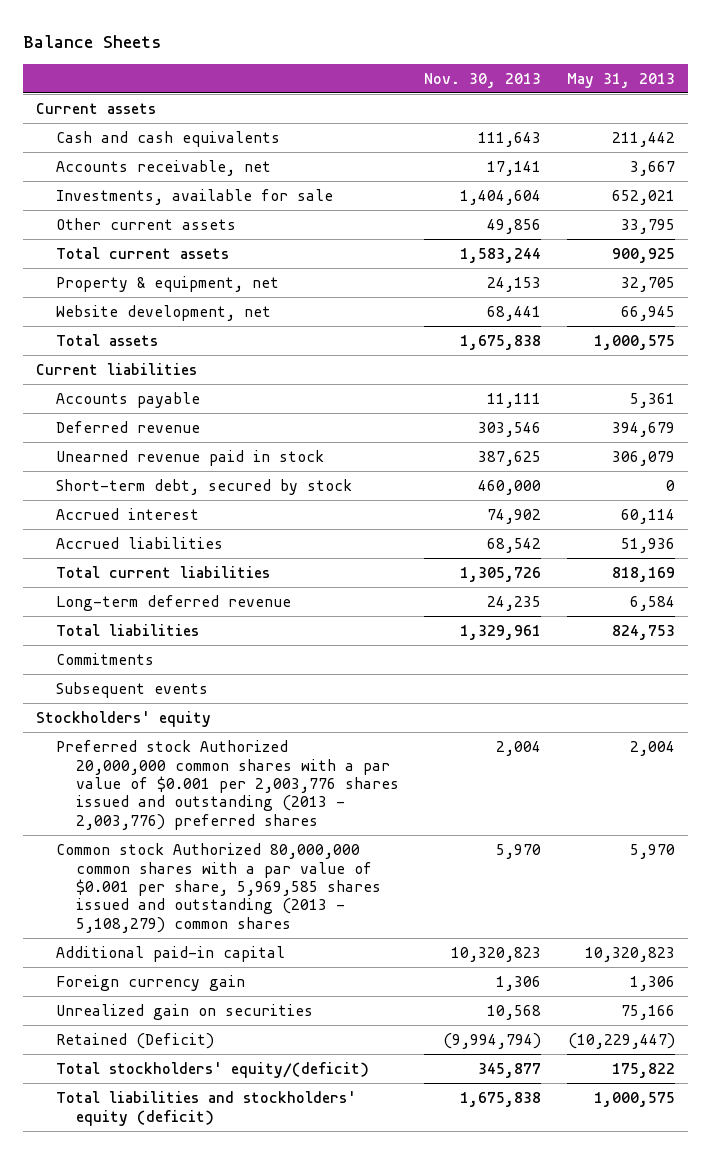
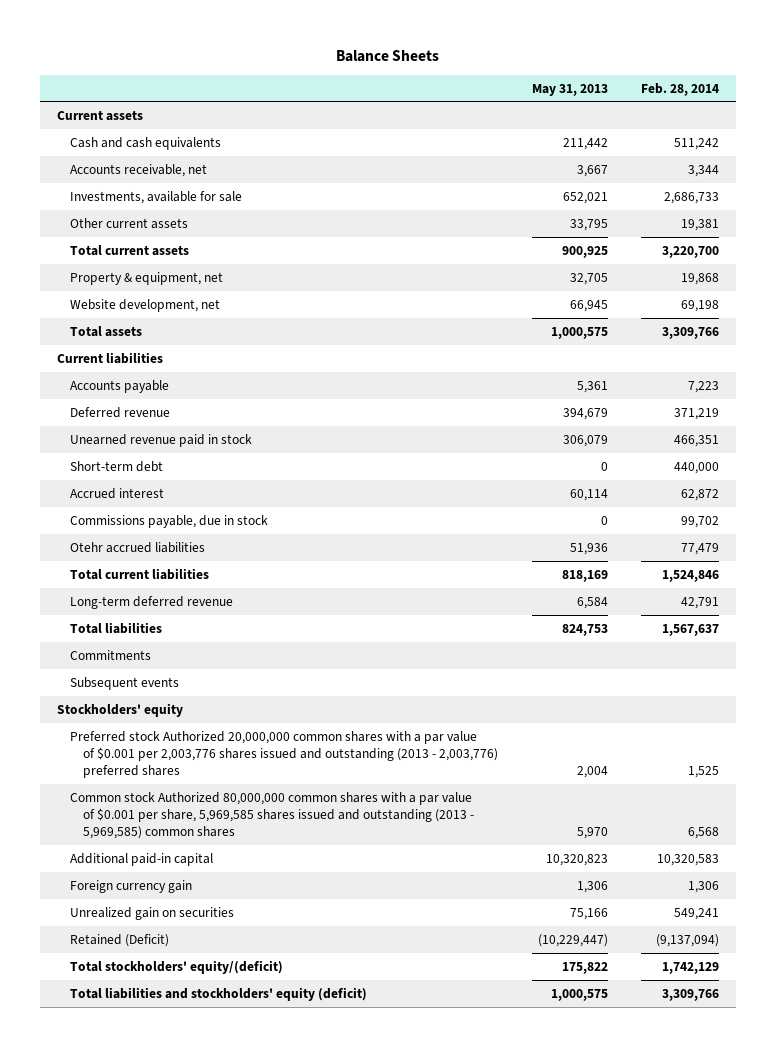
- | Nov. 30, 2013 | May 31, 2013
+ | May 31, 2013 | Feb. 28, 2014
- Short-term debt, secured by stock | 460,000 | 0
+ Short-term debt | 0 | 440,000
- Accrued liabilities | 68,542 | 51,936
+ Commissions payable, due in stock | 0 | 99,702
+ Otehr accrued liabilities | 51,936 | 77,479
- Common stock Authorized 80,000,000 common shares with a par value of $0.001 per share, 5,969,585 shares issued and outstanding (2013 - 5,108,279) common shares | 5,970 | 5,970
+ Common stock Authorized 80,000,000 common shares with a par value of $0.001 per share, 5,969,585 shares issued and outstanding (2013 - 5,969,585) common shares | 5,970 | 6,568

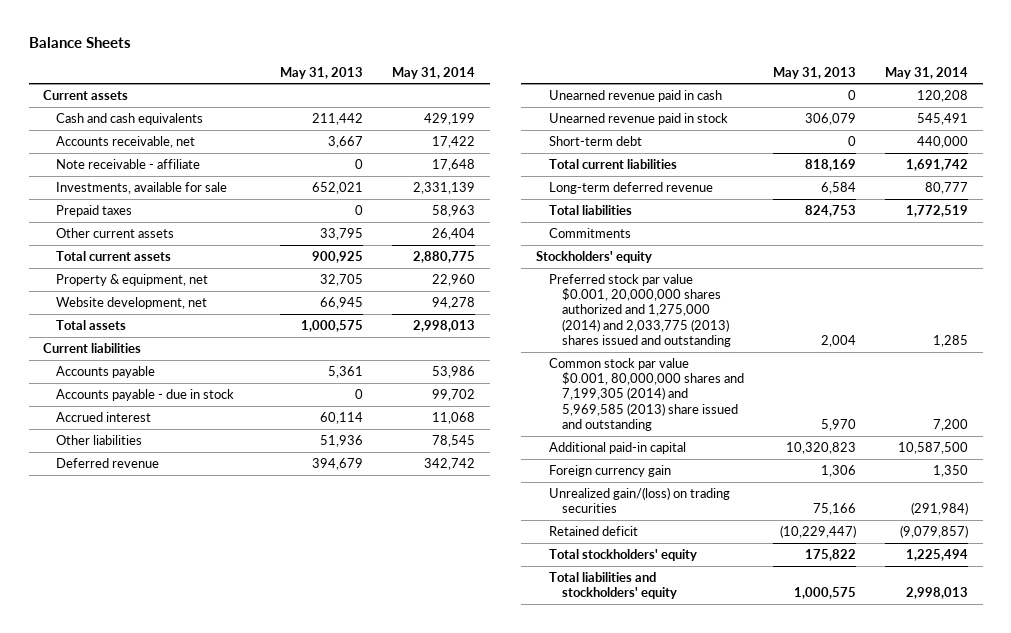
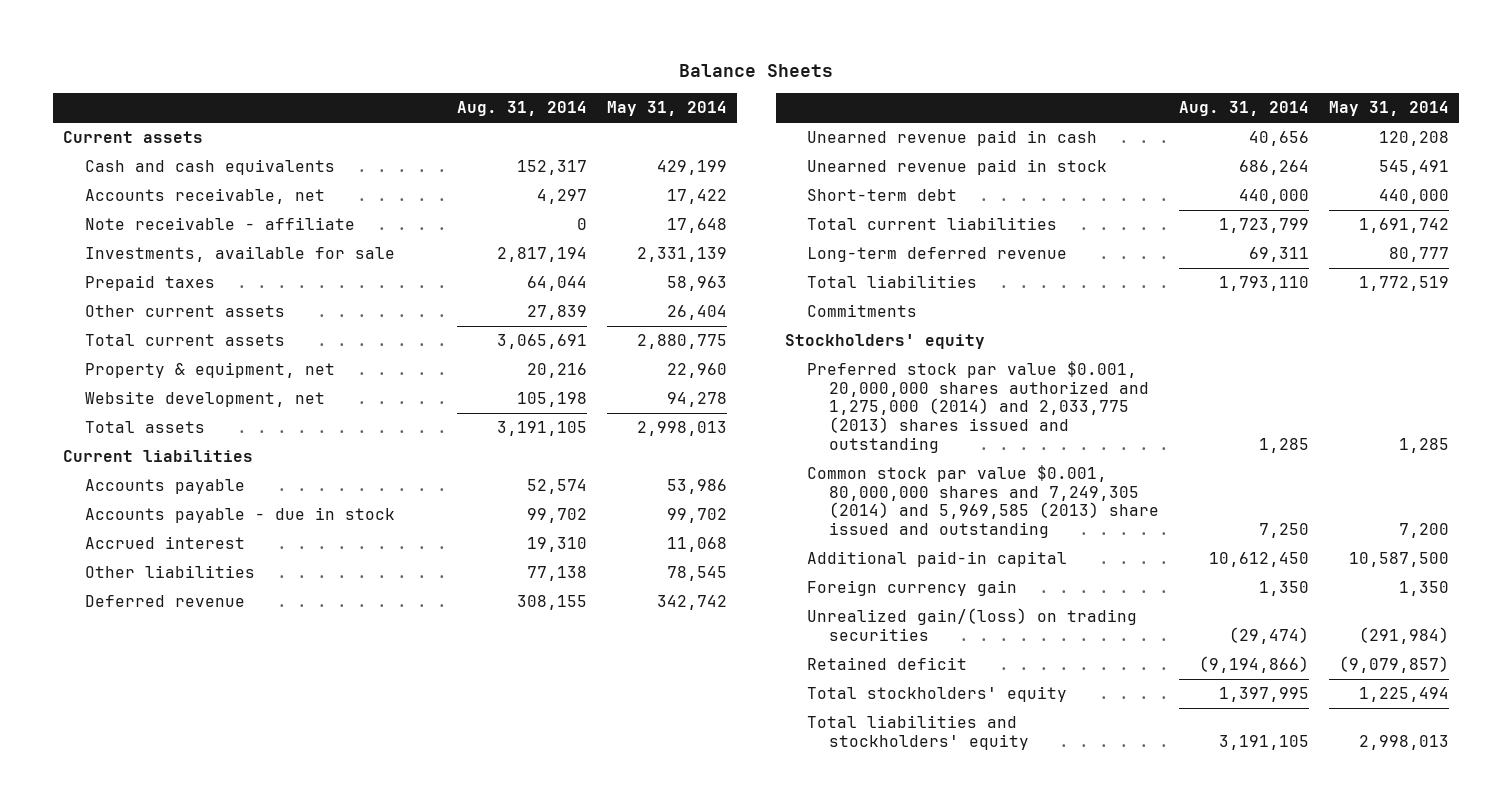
- | May 31, 2013 | May 31, 2014
+ | Aug. 31, 2014 | May 31, 2014
- Common stock par value $0.001, 80,000,000 shares and 7,199,305 (2014) and 5,969,585 (2013) share issued and outstanding | 5,970 | 7,200
+ Common stock par value $0.001, 80,000,000 shares and 7,249,305 (2014) and 5,969,585 (2013) share issued and outstanding | 7,250 | 7,200

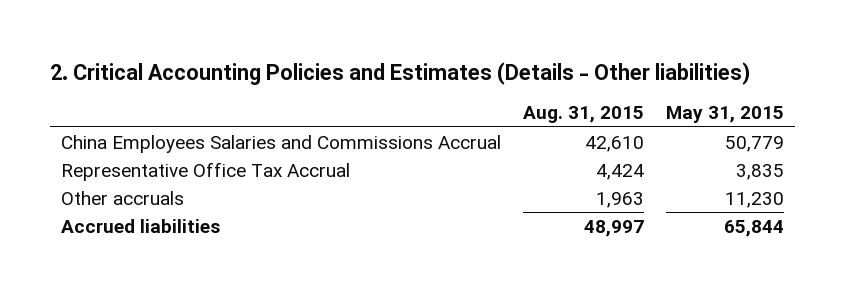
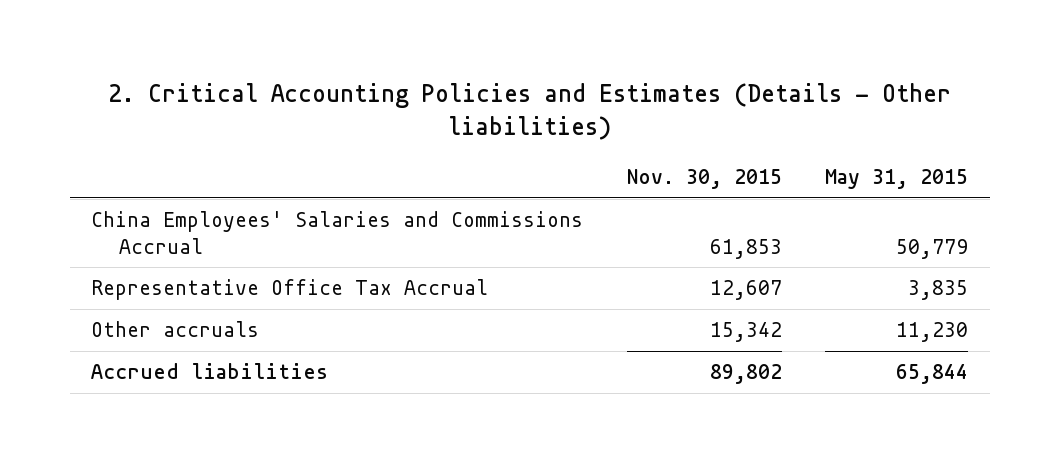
- | Aug. 31, 2015 | May 31, 2015
+ | Nov. 30, 2015 | May 31, 2015
- China Employees Salaries and Commissions Accrual | 42,610 | 50,779
+ China Employees' Salaries and Commissions Accrual | 61,853 | 50,779

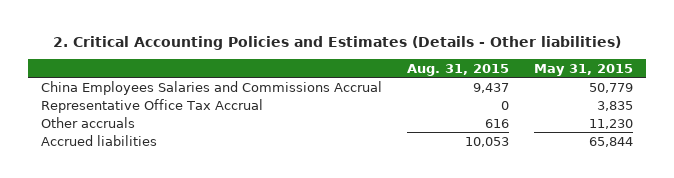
- | Nov. 30, 2015 | May 31, 2015
+ | Aug. 31, 2015 | May 31, 2015
- China Employees' Salaries and Commissions Accrual | 61,853 | 50,779
+ China Employees Salaries and Commissions Accrual | 9,437 | 50,779

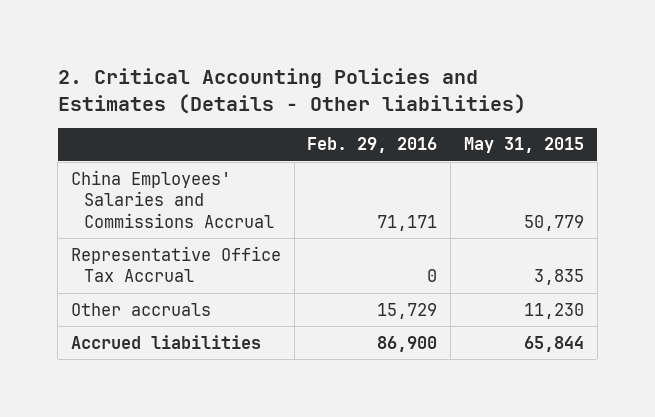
- | Aug. 31, 2015 | May 31, 2015
+ | Feb. 29, 2016 | May 31, 2015
- China Employees Salaries and Commissions Accrual | 9,437 | 50,779
+ China Employees' Salaries and Commissions Accrual | 71,171 | 50,779

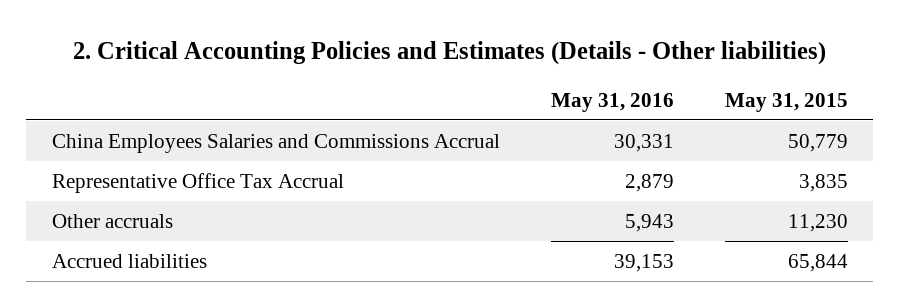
- | Feb. 29, 2016 | May 31, 2015
+ | May 31, 2016 | May 31, 2015
- China Employees' Salaries and Commissions Accrual | 71,171 | 50,779
+ China Employees Salaries and Commissions Accrual | 30,331 | 50,779

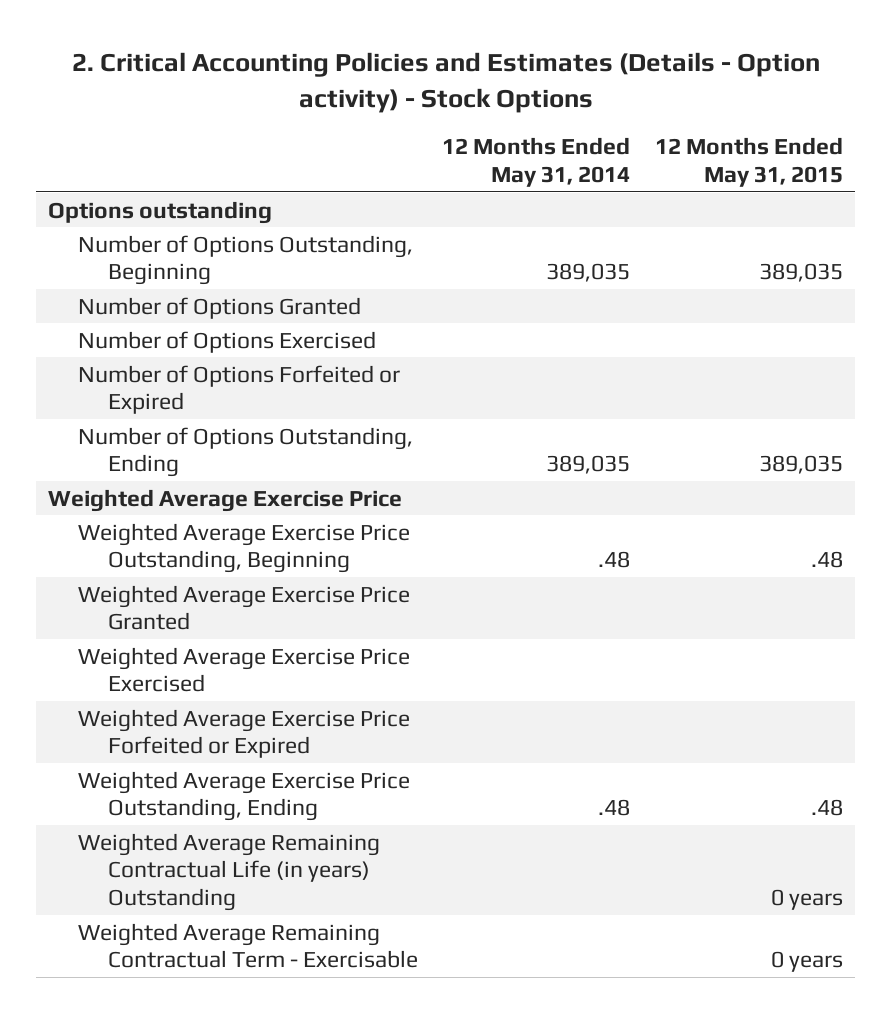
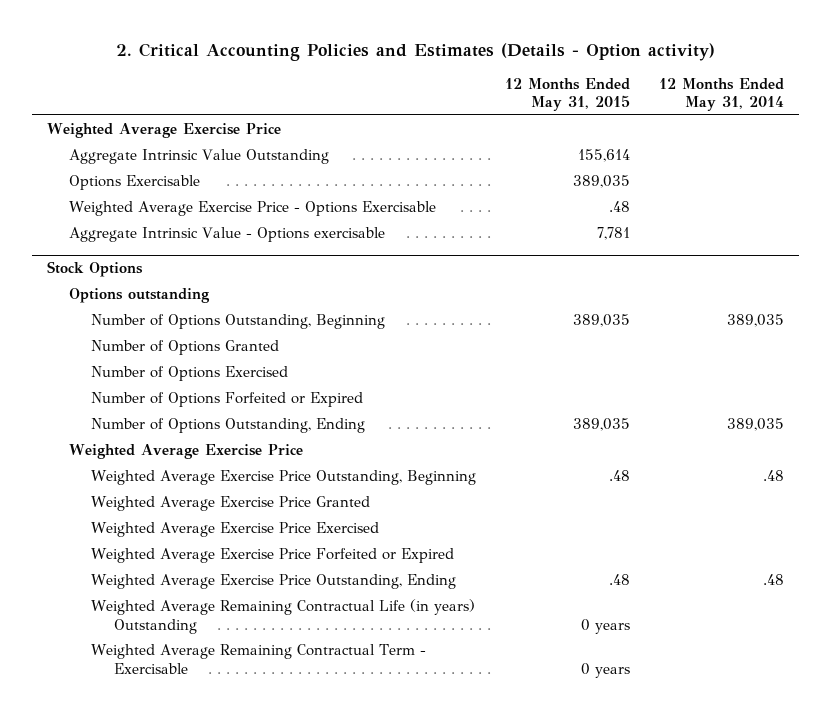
- 2. Critical Accounting Policies and Estimates (Details - Option activity) - Stock Options
+ 2. Critical Accounting Policies and Estimates (Details - Option activity)
- | 12 Months Ended May 31, 2014 | 12 Months Ended May 31, 2015
+ | 12 Months Ended May 31, 2015 | 12 Months Ended May 31, 2014
+ Weighted Average Exercise Price
+ Aggregate Intrinsic Value Outstanding | 155,614 |
+ Options Exercisable | 389,035 |
+ Weighted Average Exercise Price - Options Exercisable | .48 |
+ Aggregate Intrinsic Value - Options exercisable | 7,781 |
+ Stock Options

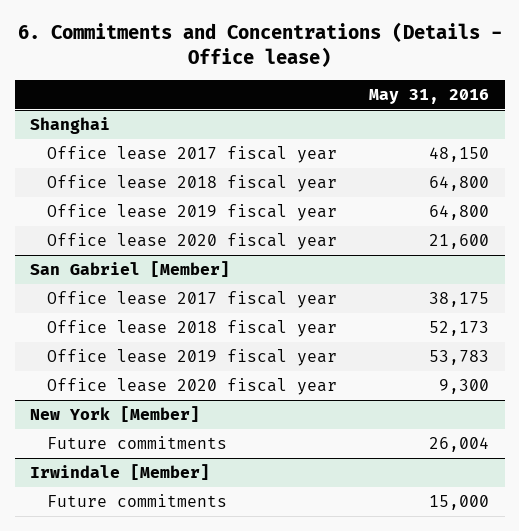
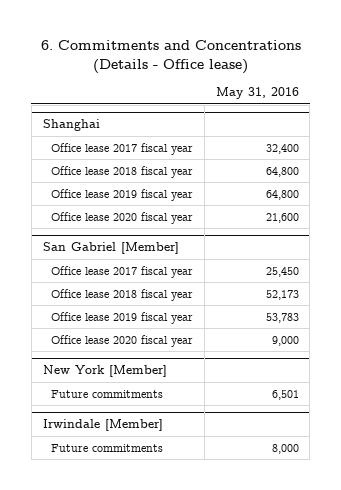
@ Shanghai
- Office lease 2017 fiscal year | 48,150
+ Office lease 2017 fiscal year | 32,400
@ San Gabriel [Member]
- Office lease 2017 fiscal year | 38,175
+ Office lease 2017 fiscal year | 25,450
- Office lease 2020 fiscal year | 9,300
+ Office lease 2020 fiscal year | 9,000
@ New York [Member]
- Future commitments | 26,004
+ Future commitments | 6,501
@ Irwindale [Member]
- Future commitments | 15,000
+ Future commitments | 8,000

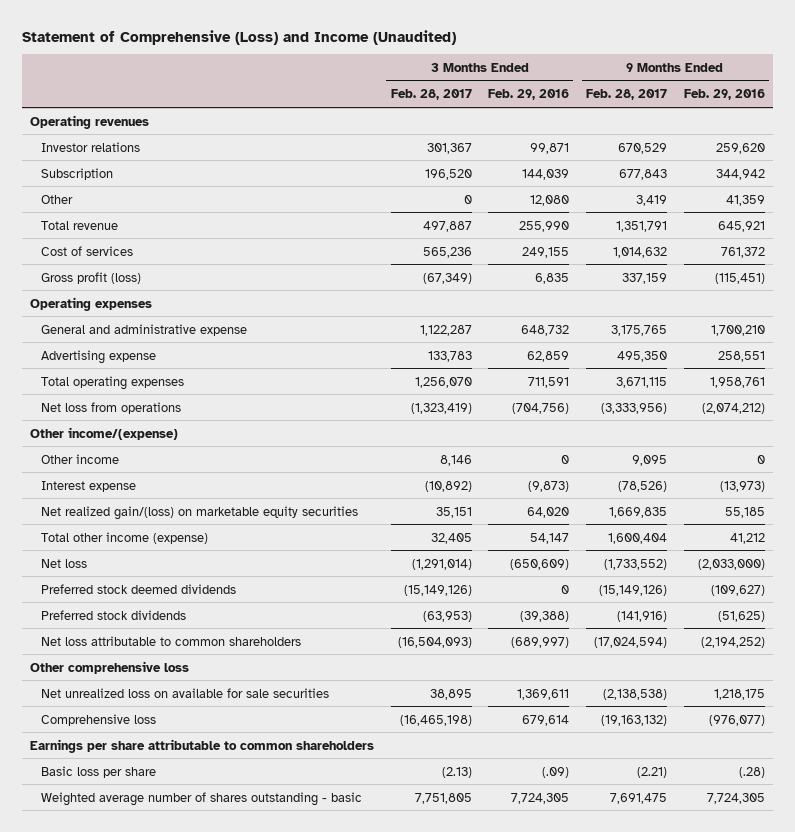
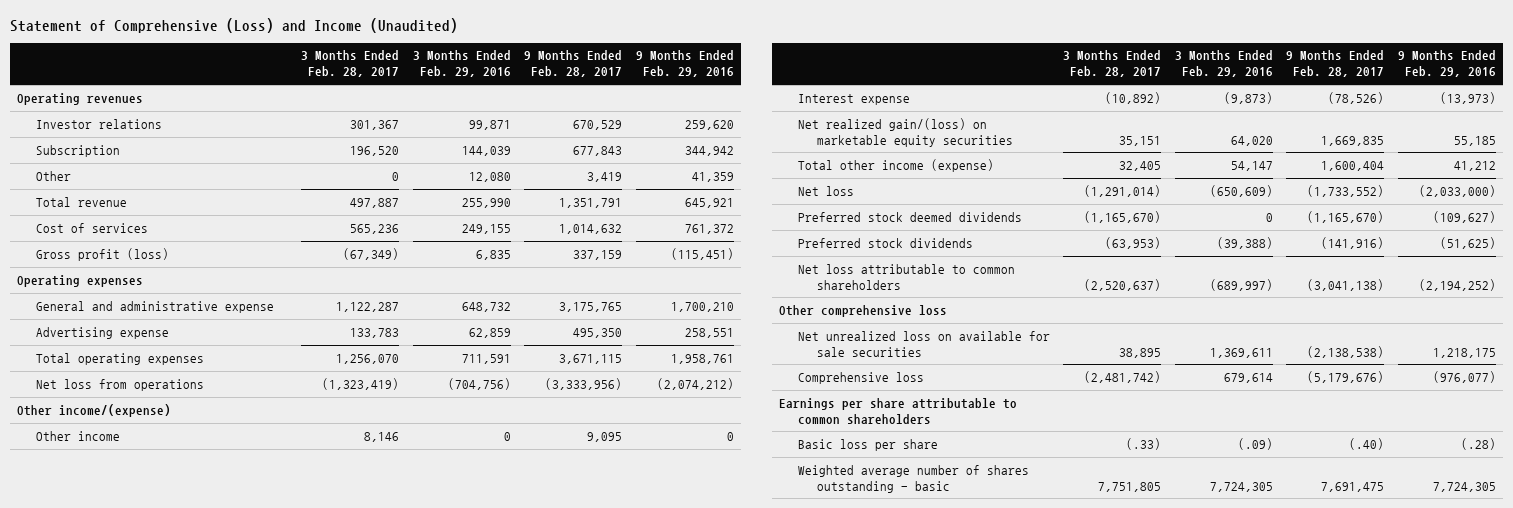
- Preferred stock deemed dividends | (15,149,126) | 0 | (15,149,126) | (109,627)
+ Preferred stock deemed dividends | (1,165,670) | 0 | (1,165,670) | (109,627)
- Net loss attributable to common shareholders | (16,504,093) | (689,997) | (17,024,594) | (2,194,252)
+ Net loss attributable to common shareholders | (2,520,637) | (689,997) | (3,041,138) | (2,194,252)
- Comprehensive loss | (16,465,198) | 679,614 | (19,163,132) | (976,077)
+ Comprehensive loss | (2,481,742) | 679,614 | (5,179,676) | (976,077)
- Basic loss per share | (2.13) | (.09) | (2.21) | (.28)
+ Basic loss per share | (.33) | (.09) | (.40) | (.28)

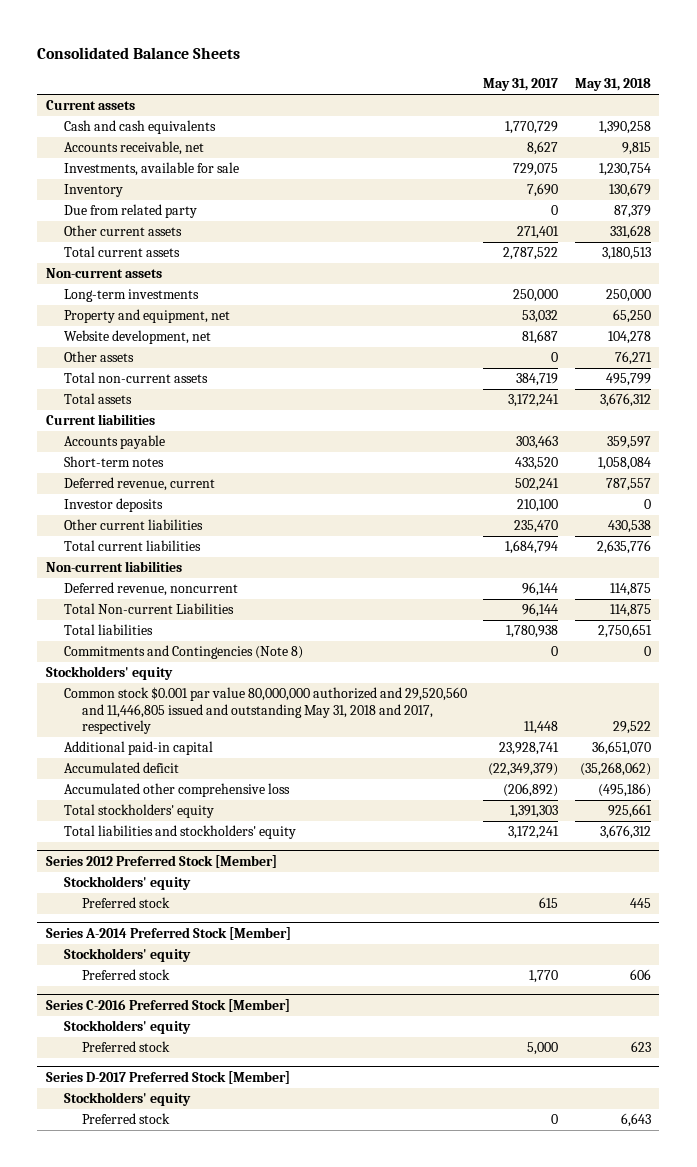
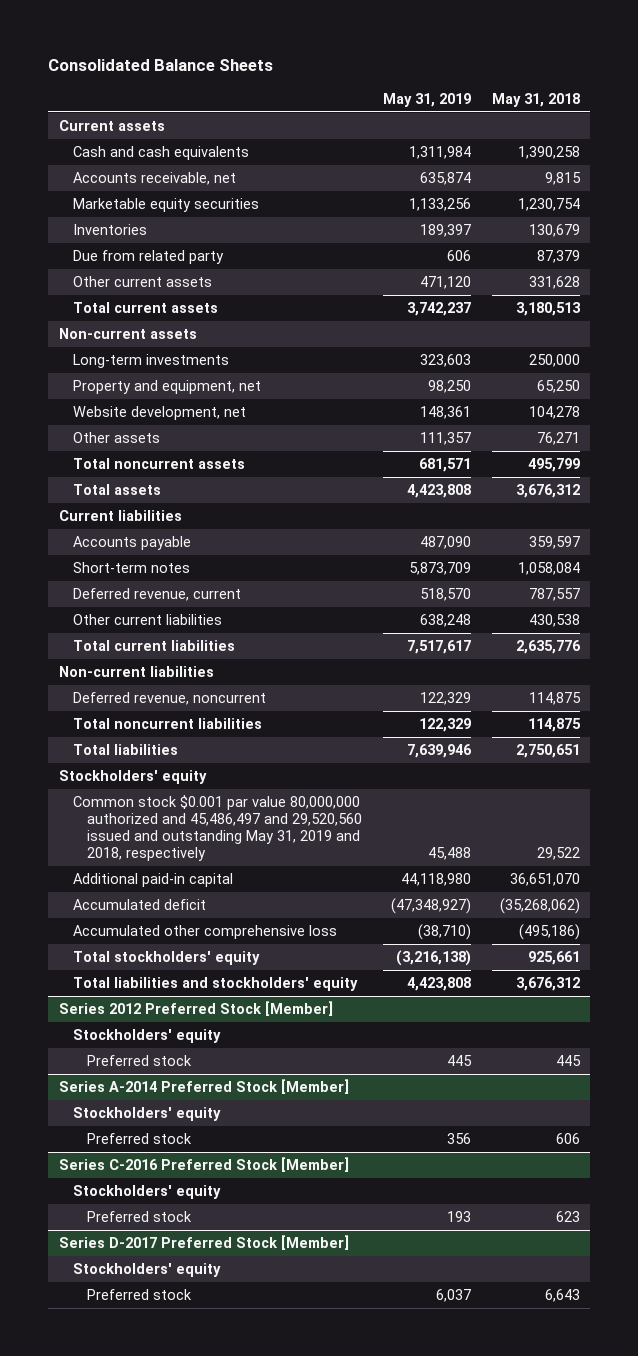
- | May 31, 2017 | May 31, 2018
+ | May 31, 2019 | May 31, 2018
- Investments, available for sale | 729,075 | 1,230,754
- Inventory | 7,690 | 130,679
+ Marketable equity securities | 1,133,256 | 1,230,754
+ Inventories | 189,397 | 130,679
- Total non-current assets | 384,719 | 495,799
+ Total noncurrent assets | 681,571 | 495,799
- Investor deposits | 210,100 | 0
- Total Non-current Liabilities | 96,144 | 114,875
+ Total noncurrent liabilities | 122,329 | 114,875
- Commitments and Contingencies (Note 8) | 0 | 0
- Common stock $0.001 par value 80,000,000 authorized and 29,520,560 and 11,446,805 issued and outstanding May 31, 2018 and 2017, respectively | 11,448 | 29,522
+ Common stock $0.001 par value 80,000,000 authorized and 45,486,497 and 29,520,560 issued and outstanding May 31, 2019 and 2018, respectively | 45,488 | 29,522

